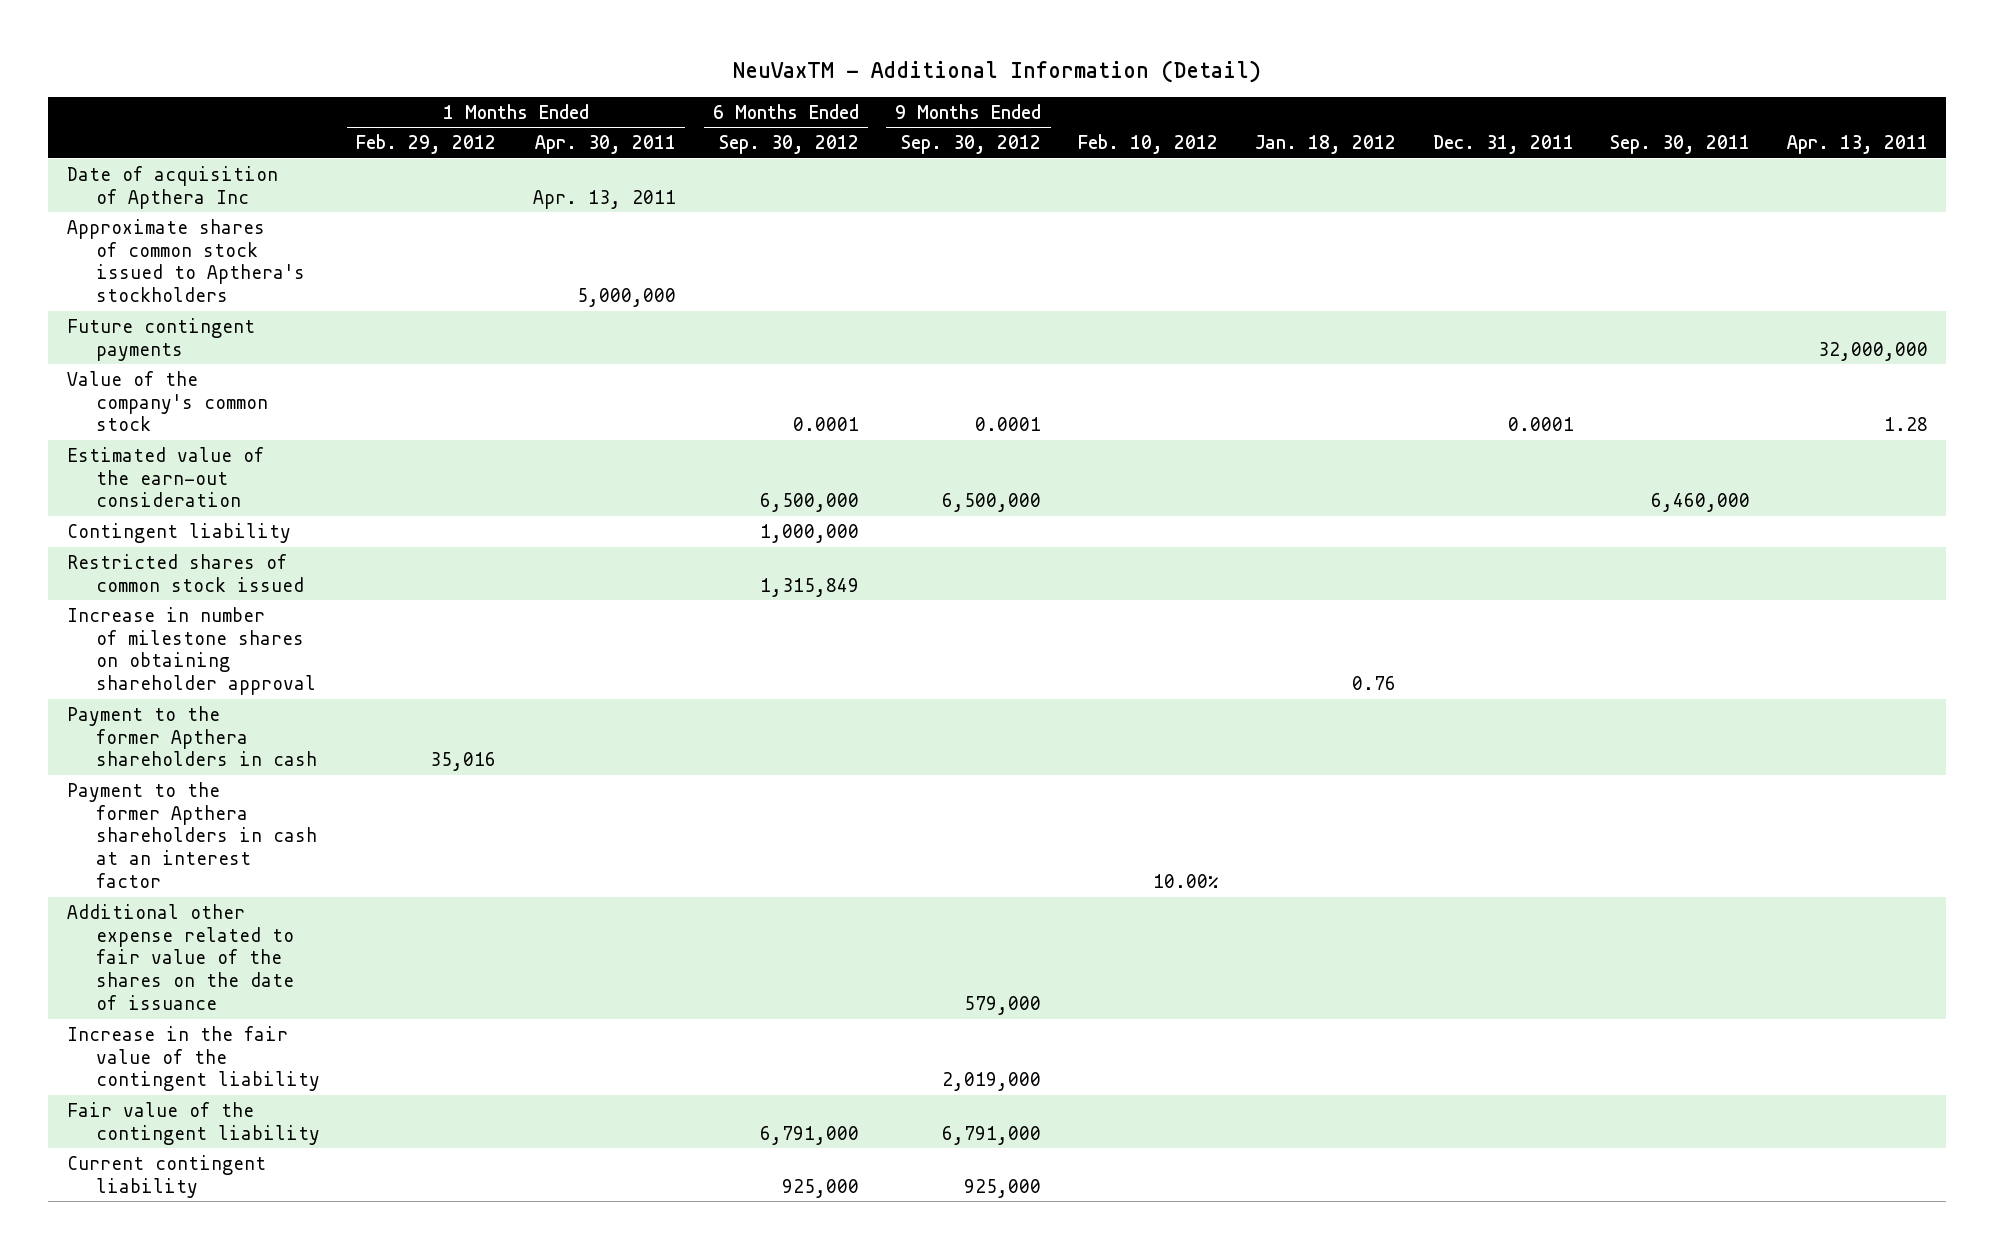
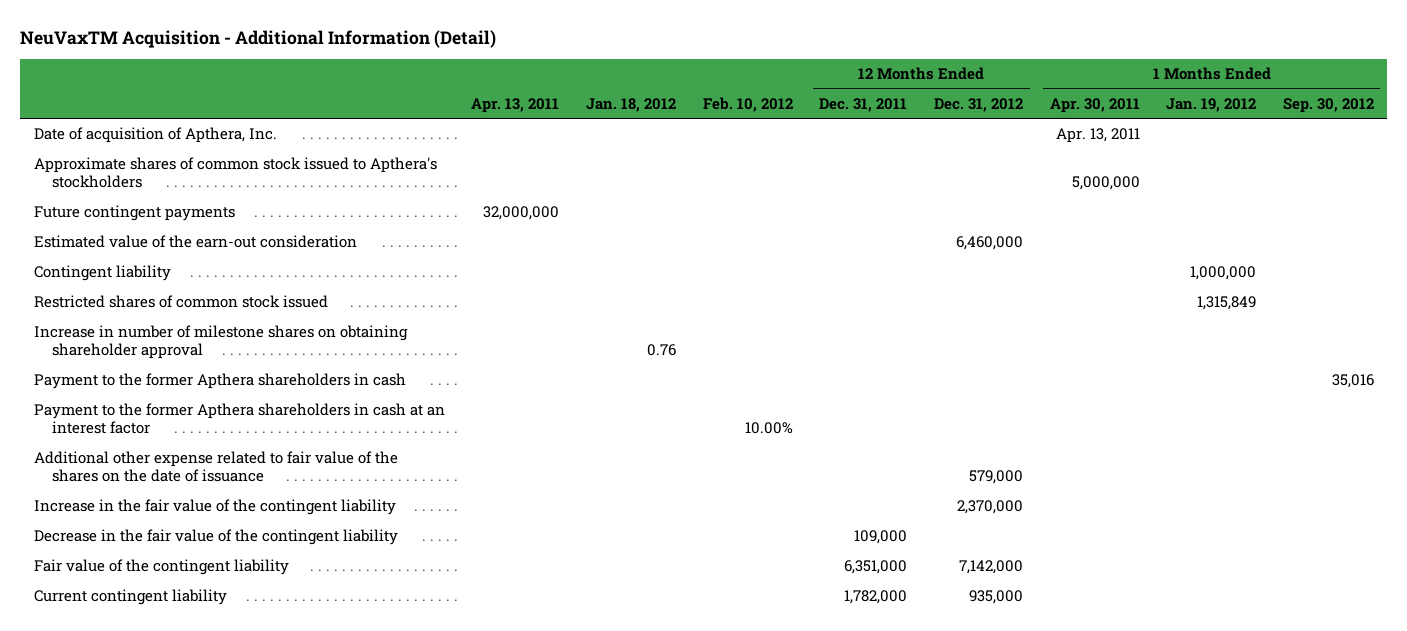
- NeuVaxTM - Additional Information (Detail)
+ NeuVaxTM Acquisition - Additional Information (Detail)
- | 1 Months Ended Feb. 29, 2012 | 1 Months Ended Apr. 30, 2011 | 6 Months Ended Sep. 30, 2012 | 9 Months Ended Sep. 30, 2012 | Feb. 10, 2012 | Jan. 18, 2012 | Dec. 31, 2011 | Sep. 30, 2011 | Apr. 13, 2011
+ | Apr. 13, 2011 | Jan. 18, 2012 | Feb. 10, 2012 | 12 Months Ended Dec. 31, 2011 | 12 Months Ended Dec. 31, 2012 | 1 Months Ended Apr. 30, 2011 | 1 Months Ended Jan. 19, 2012 | 1 Months Ended Sep. 30, 2012
- Date of acquisition of Apthera Inc | | Apr. 13, 2011 | | | | | | |
+ Date of acquisition of Apthera, Inc. | | | | | | Apr. 13, 2011 | |
- Value of the company's common stock | | | 0.0001 | 0.0001 | | | 0.0001 | | 1.28
+ Decrease in the fair value of the contingent liability | | | | 109,000 | | | |

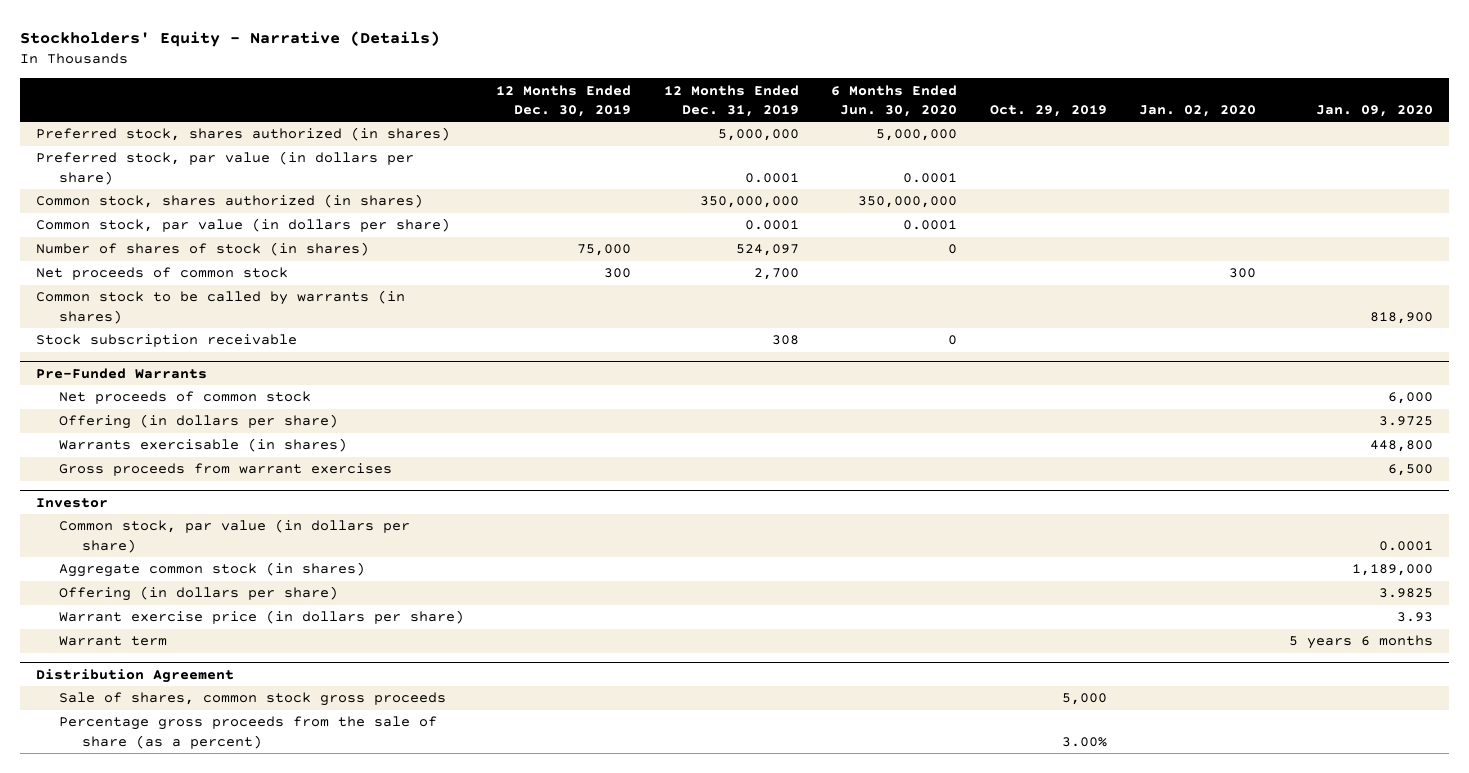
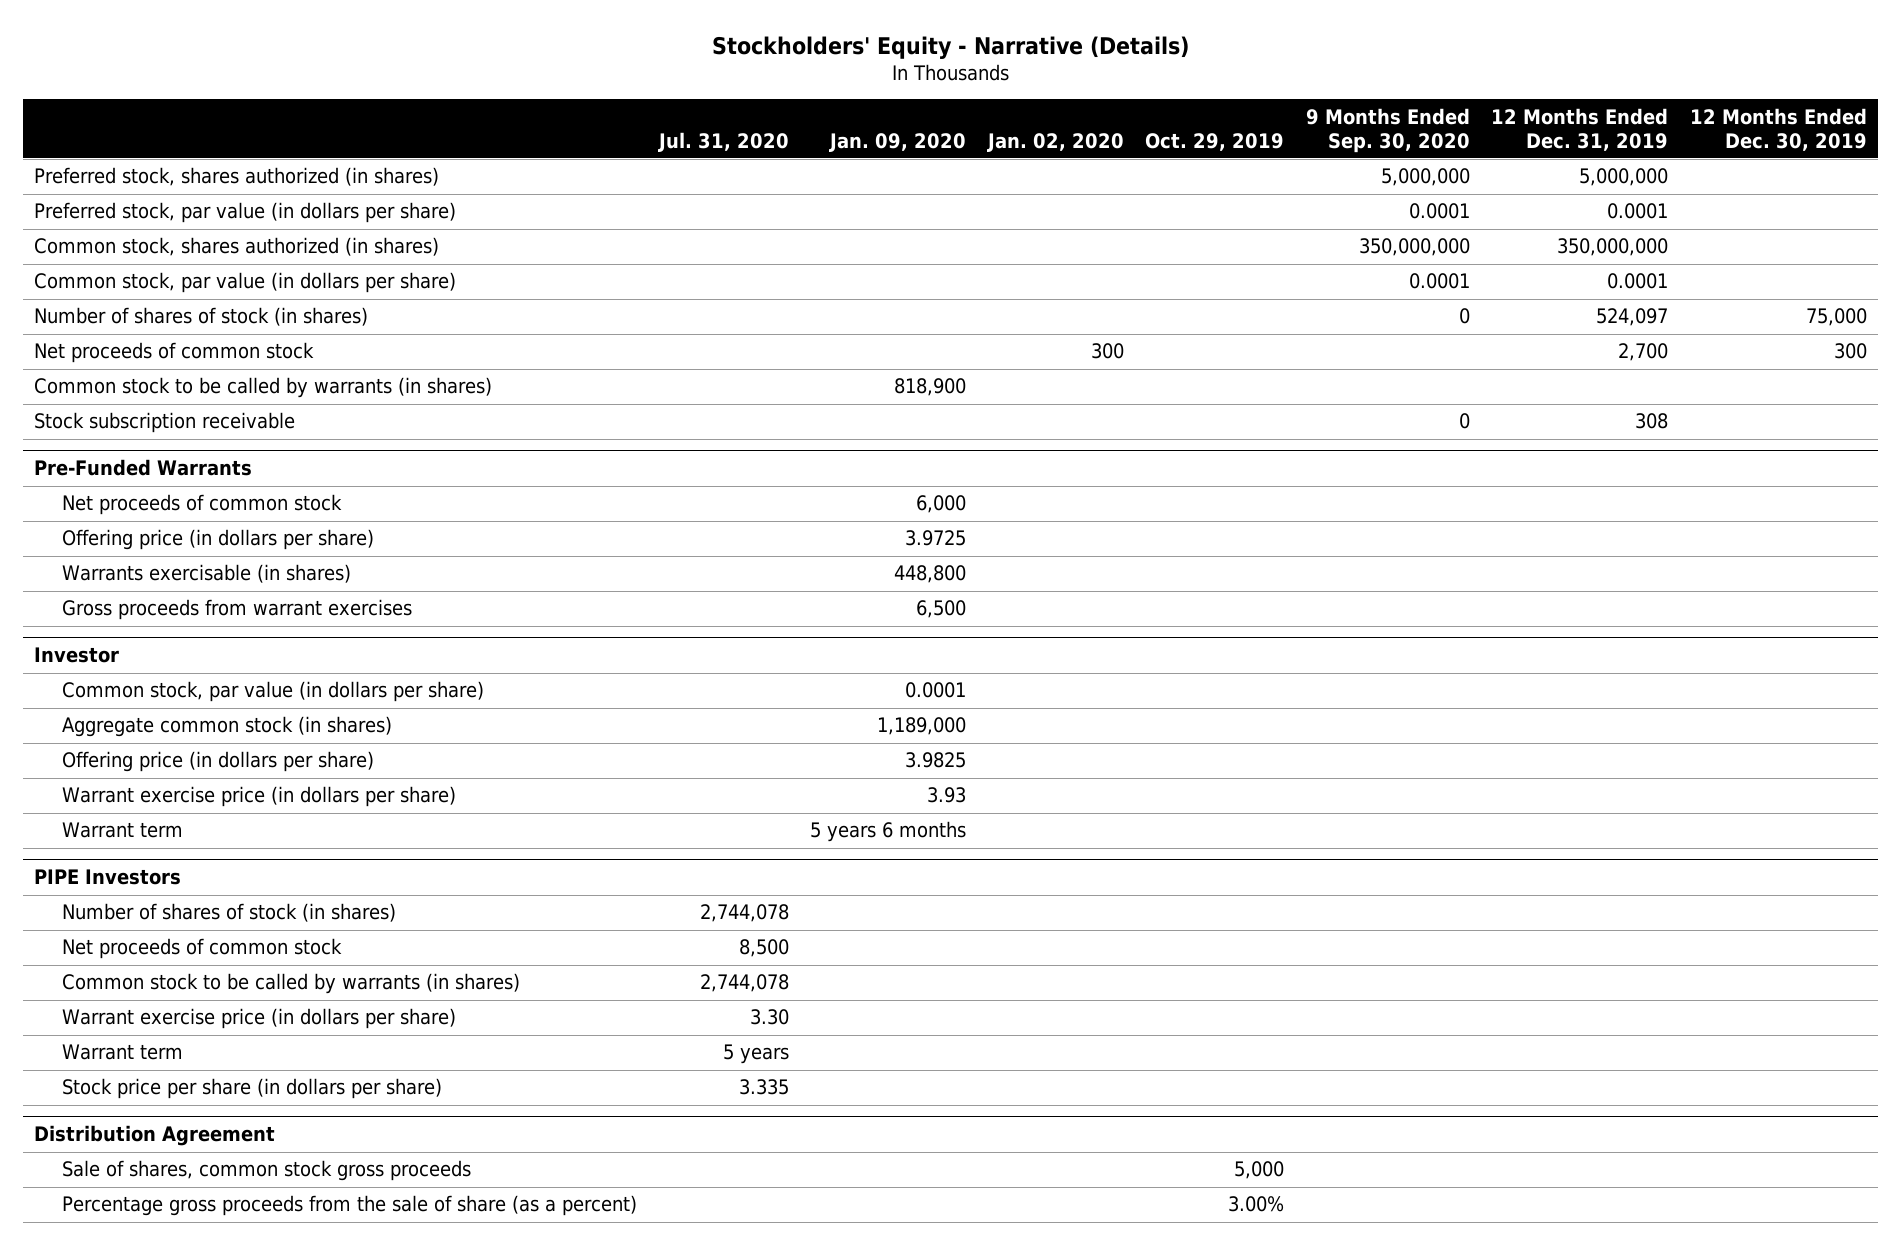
- | 12 Months Ended Dec. 30, 2019 | 12 Months Ended Dec. 31, 2019 | 6 Months Ended Jun. 30, 2020 | Oct. 29, 2019 | Jan. 02, 2020 | Jan. 09, 2020
+ | Jul. 31, 2020 | Jan. 09, 2020 | Jan. 02, 2020 | Oct. 29, 2019 | 9 Months Ended Sep. 30, 2020 | 12 Months Ended Dec. 31, 2019 | 12 Months Ended Dec. 30, 2019
@ Pre-Funded Warrants
- Offering (in dollars per share) | | | | | | 3.9725
+ Offering price (in dollars per share) | | 3.9725 | | | | |
@ Investor
- Offering (in dollars per share) | | | | | | 3.9825
+ Offering price (in dollars per share) | | 3.9825 | | | | |
+ PIPE Investors
+ Number of shares of stock (in shares) | 2,744,078 | | | | | |
+ Net proceeds of common stock | 8,500 | | | | | |
+ Common stock to be called by warrants (in shares) | 2,744,078 | | | | | |
+ Warrant exercise price (in dollars per share) | 3.30 | | | | | |
+ Warrant term | 5 years | | | | | |
+ Stock price per share (in dollars per share) | 3.335 | | | | | |

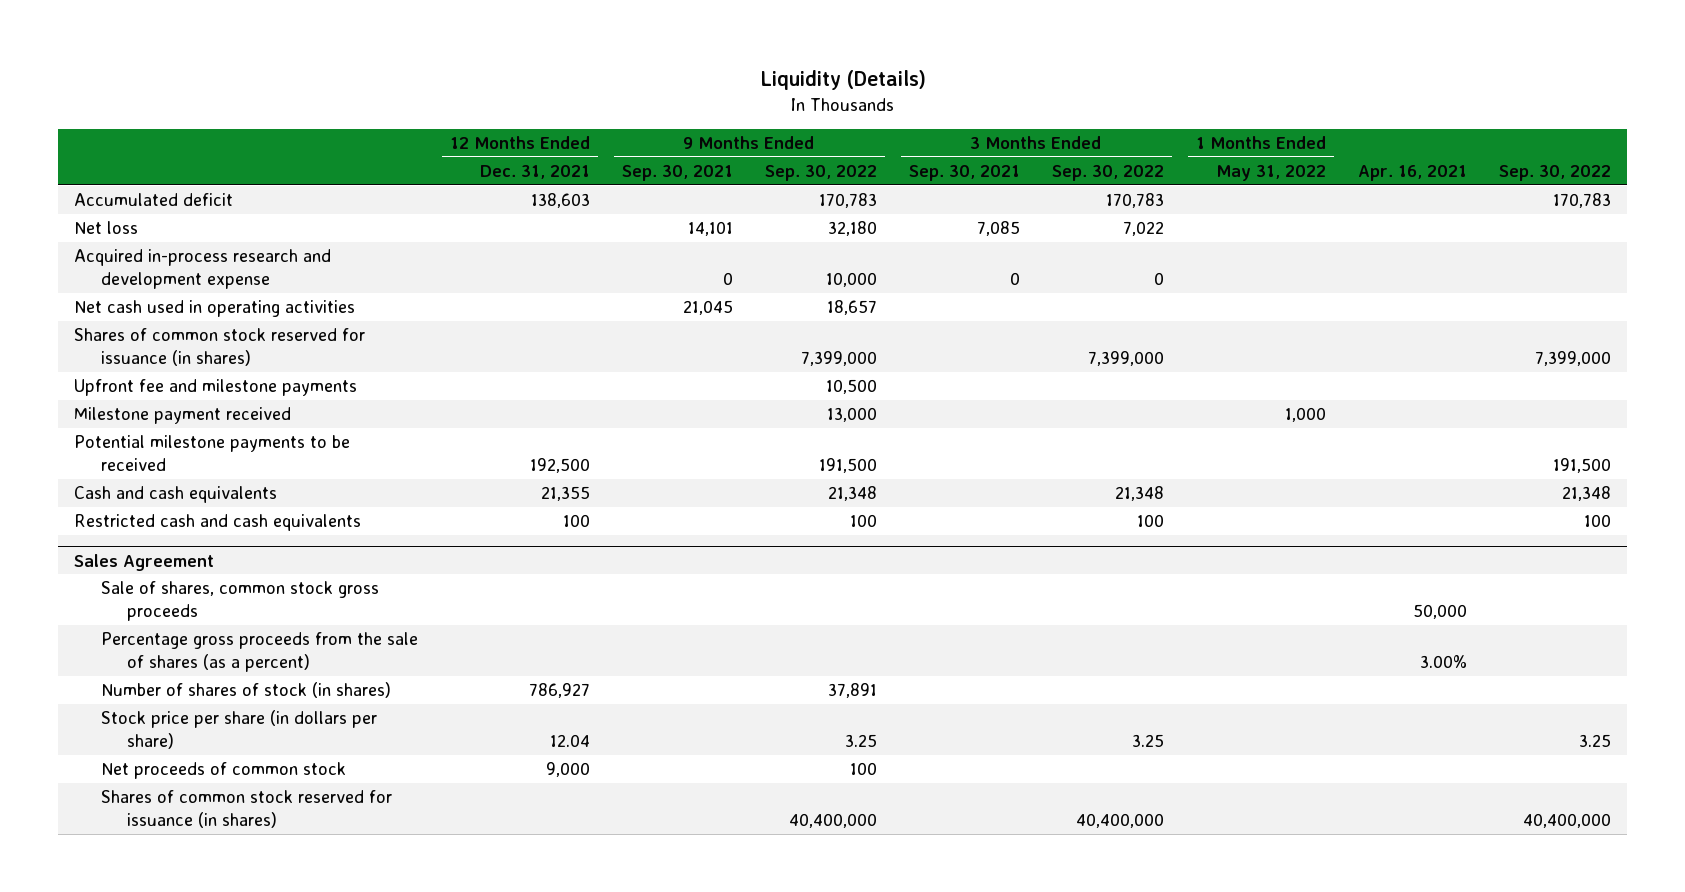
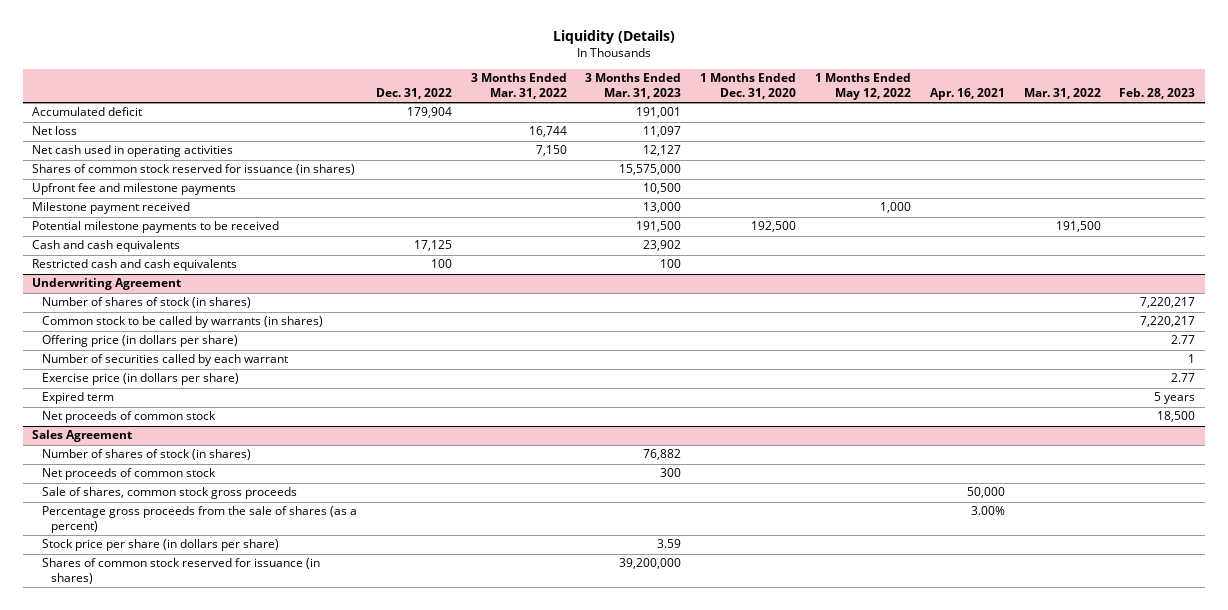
- | 12 Months Ended Dec. 31, 2021 | 9 Months Ended Sep. 30, 2021 | 9 Months Ended Sep. 30, 2022 | 3 Months Ended Sep. 30, 2021 | 3 Months Ended Sep. 30, 2022 | 1 Months Ended May 31, 2022 | Apr. 16, 2021 | Sep. 30, 2022
+ | Dec. 31, 2022 | 3 Months Ended Mar. 31, 2022 | 3 Months Ended Mar. 31, 2023 | 1 Months Ended Dec. 31, 2020 | 1 Months Ended May 12, 2022 | Apr. 16, 2021 | Mar. 31, 2022 | Feb. 28, 2023
- Acquired in-process research and development expense | | 0 | 10,000 | 0 | 0 | | |
+ Underwriting Agreement
+ Number of shares of stock (in shares) | | | | | | | | 7,220,217
+ Common stock to be called by warrants (in shares) | | | | | | | | 7,220,217
+ Offering price (in dollars per share) | | | | | | | | 2.77
+ Number of securities called by each warrant | | | | | | | | 1
+ Exercise price (in dollars per share) | | | | | | | | 2.77
+ Expired term | | | | | | | | 5 years
+ Net proceeds of common stock | | | | | | | | 18,500
@ Sales Agreement
moved up: Number of shares of stock (in shares) | | | 76,882 | | | | |
moved up: Net proceeds of common stock | | | 300 | | | | |

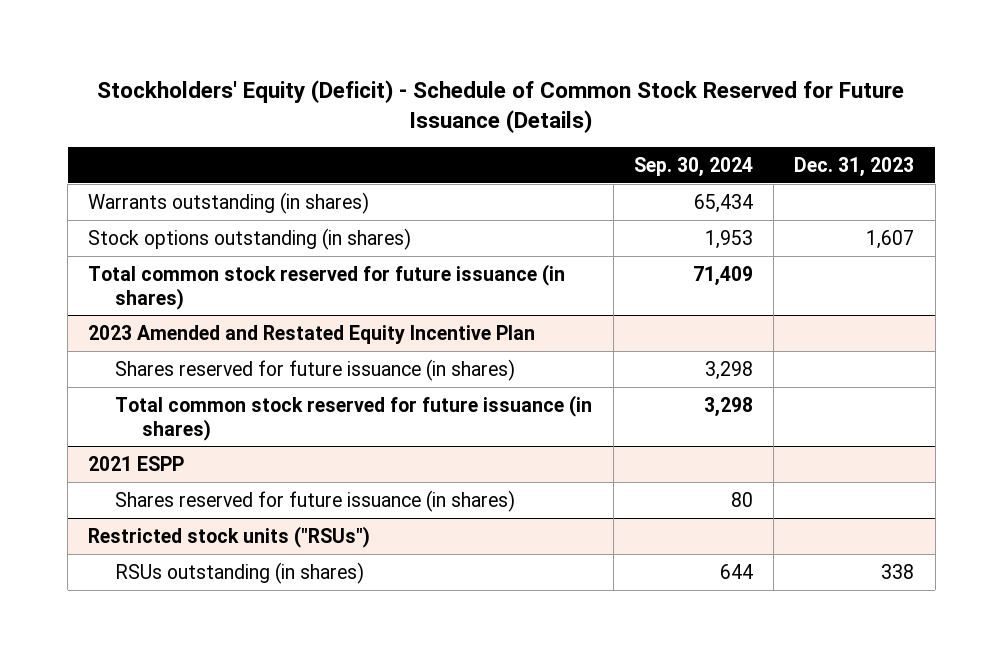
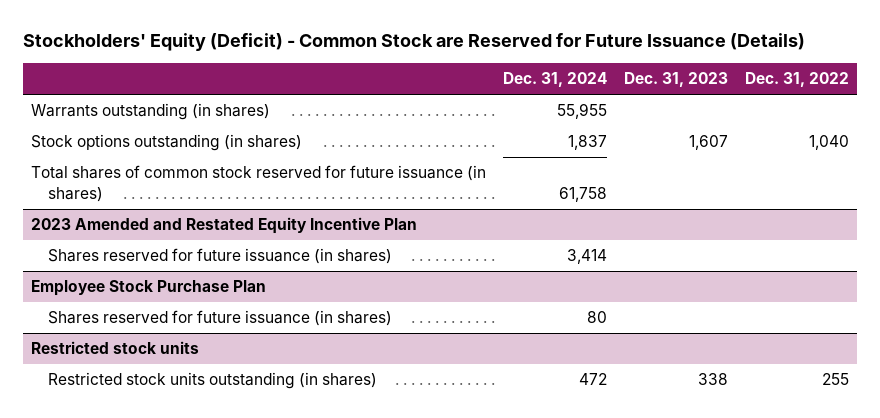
- Stockholders' Equity (Deficit) - Schedule of Common Stock Reserved for Future Issuance (Details)
+ Stockholders' Equity (Deficit) - Common Stock are Reserved for Future Issuance (Details)
- | Sep. 30, 2024 | Dec. 31, 2023
+ | Dec. 31, 2024 | Dec. 31, 2023 | Dec. 31, 2022
- Total common stock reserved for future issuance (in shares) | 71,409 |
+ Total shares of common stock reserved for future issuance (in shares) | 61,758 | |
@ 2023 Amended and Restated Equity Incentive Plan
- Total common stock reserved for future issuance (in shares) | 3,298 |
- 2021 ESPP
- Shares reserved for future issuance (in shares) | 80 |
- Restricted stock units ("RSUs")
- RSUs outstanding (in shares) | 644 | 338
+ Employee Stock Purchase Plan
+ Shares reserved for future issuance (in shares) | 80 | |
+ Restricted stock units
+ Restricted stock units outstanding (in shares) | 472 | 338 | 255

